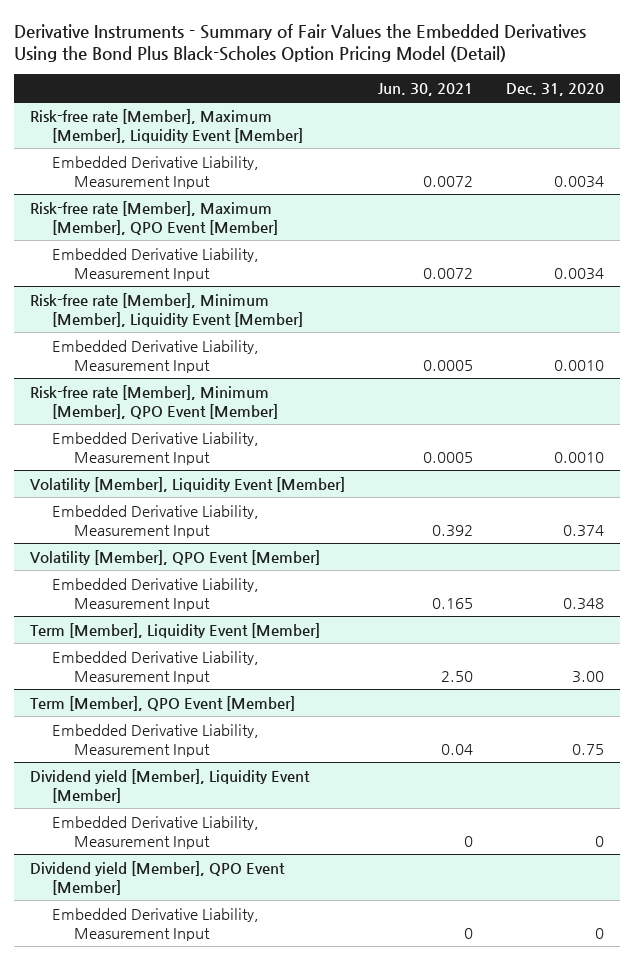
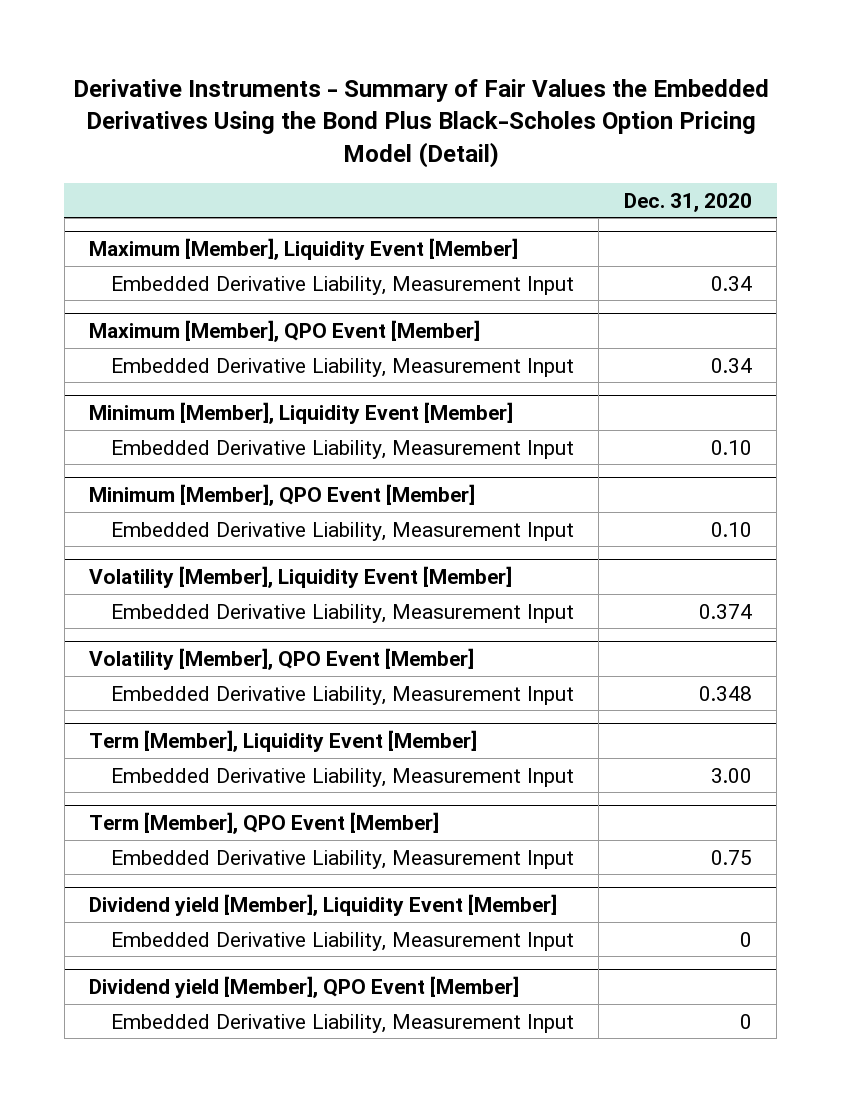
- | Jun. 30, 2021 | Dec. 31, 2020
+ | Dec. 31, 2020
- Risk-free rate [Member], Maximum [Member], Liquidity Event [Member]
- Embedded Derivative Liability, Measurement Input | 0.0072 | 0.0034
- Risk-free rate [Member], Maximum [Member], QPO Event [Member]
- Embedded Derivative Liability, Measurement Input | 0.0072 | 0.0034
- Risk-free rate [Member], Minimum [Member], Liquidity Event [Member]
- Embedded Derivative Liability, Measurement Input | 0.0005 | 0.0010
- Risk-free rate [Member], Minimum [Member], QPO Event [Member]
- Embedded Derivative Liability, Measurement Input | 0.0005 | 0.0010
+ Maximum [Member], Liquidity Event [Member]
+ Embedded Derivative Liability, Measurement Input | 0.34
+ Maximum [Member], QPO Event [Member]
+ Embedded Derivative Liability, Measurement Input | 0.34
+ Minimum [Member], Liquidity Event [Member]
+ Embedded Derivative Liability, Measurement Input | 0.10
+ Minimum [Member], QPO Event [Member]
+ Embedded Derivative Liability, Measurement Input | 0.10

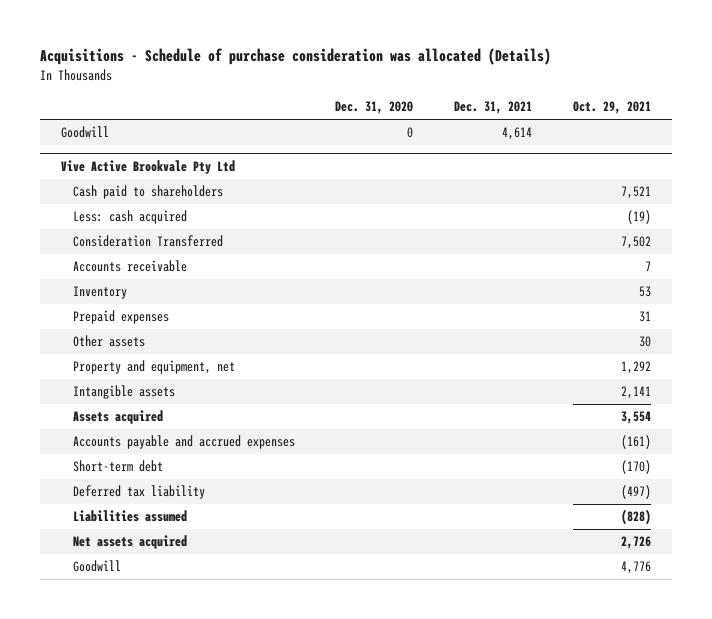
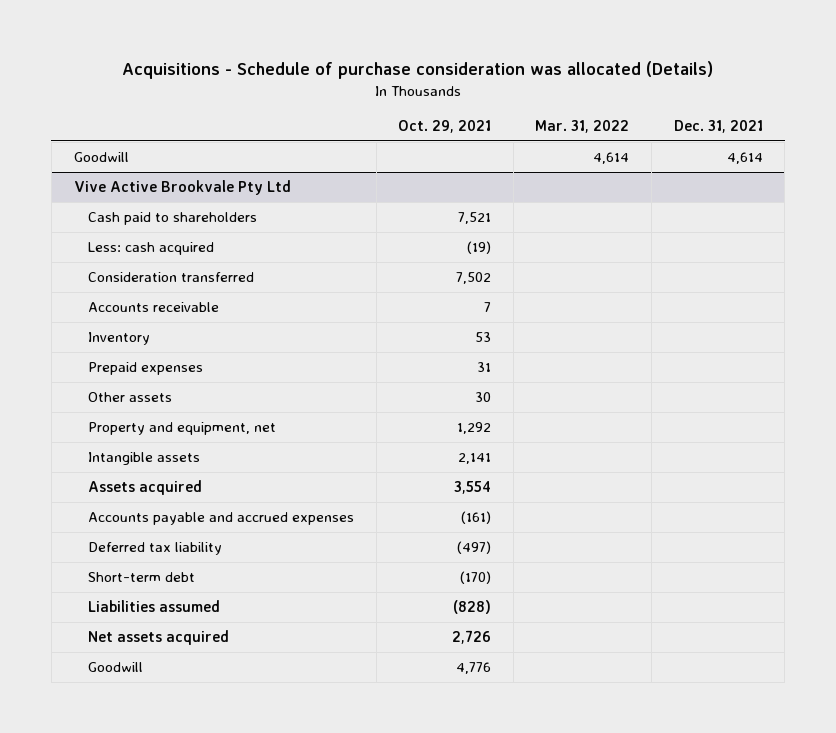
- | Dec. 31, 2020 | Dec. 31, 2021 | Oct. 29, 2021
+ | Oct. 29, 2021 | Mar. 31, 2022 | Dec. 31, 2021
@ Vive Active Brookvale Pty Ltd
- Consideration Transferred | | | 7,502
+ Consideration transferred | 7,502 | |
moved down: Short-term debt | (170) | |

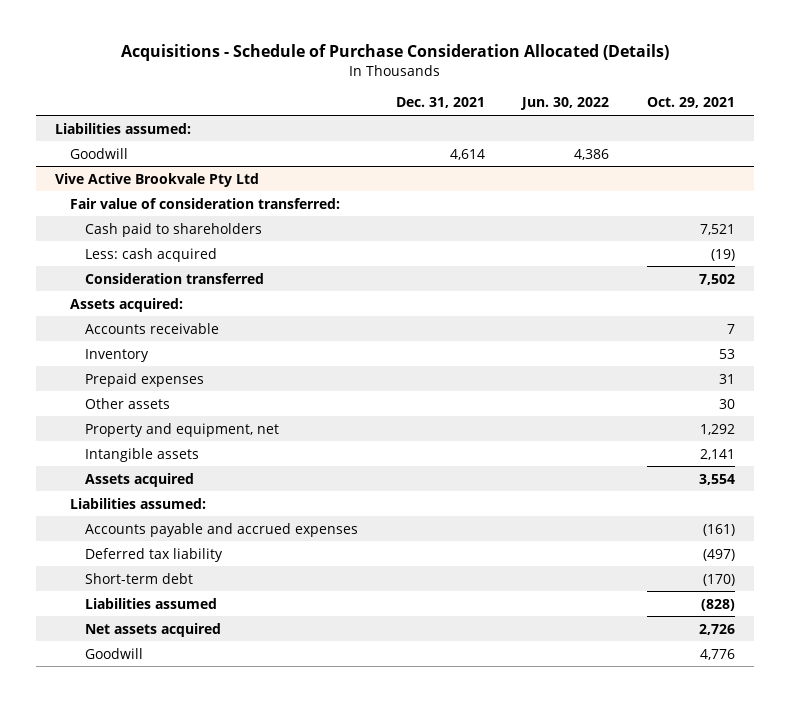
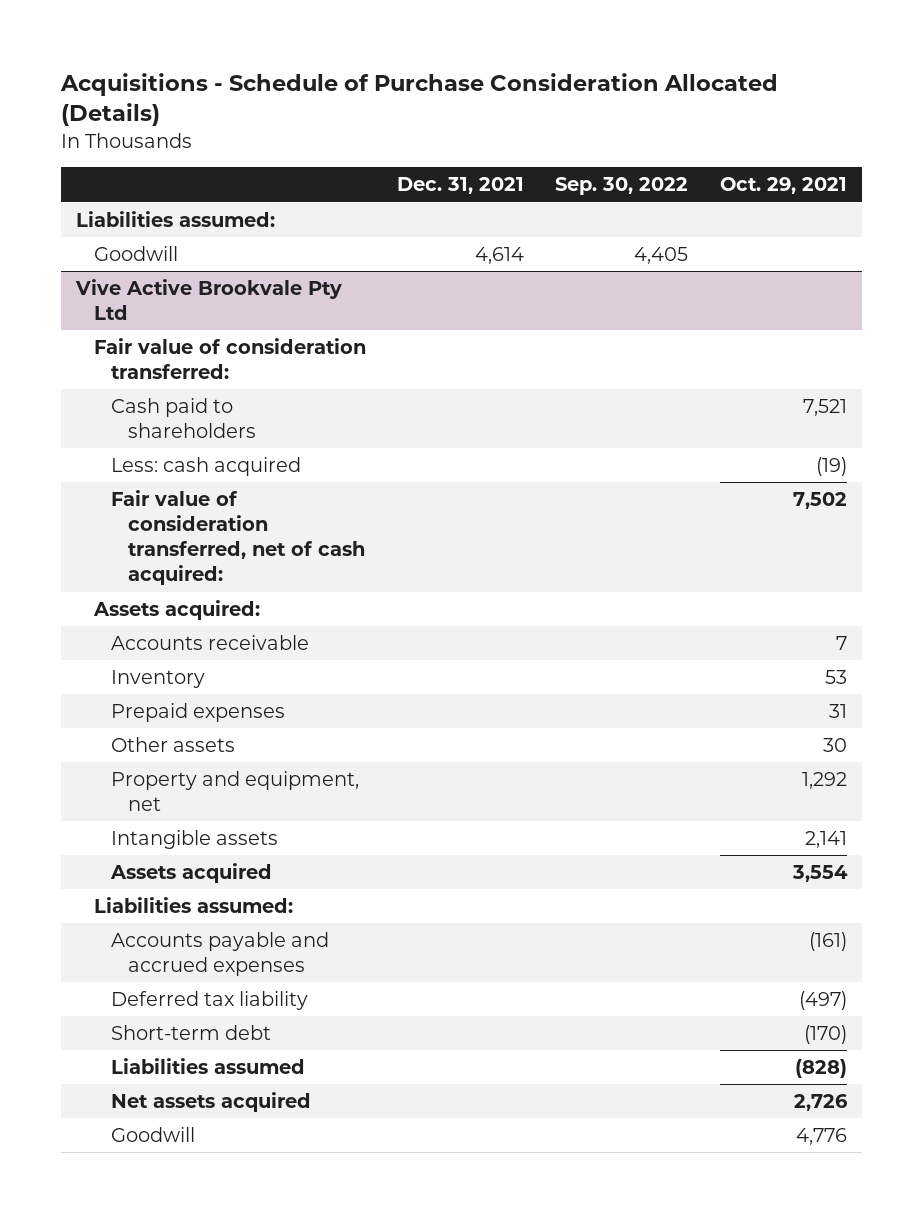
- | Dec. 31, 2021 | Jun. 30, 2022 | Oct. 29, 2021
+ | Dec. 31, 2021 | Sep. 30, 2022 | Oct. 29, 2021
@ Vive Active Brookvale Pty Ltd
- Consideration transferred | | | 7,502
+ Fair value of consideration transferred, net of cash acquired: | | | 7,502

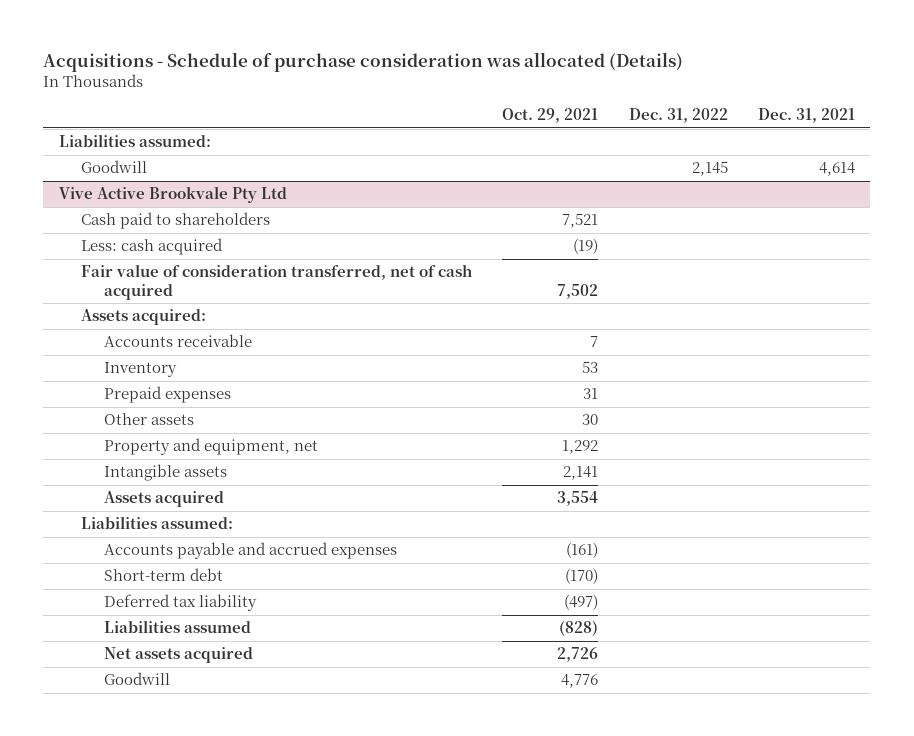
- Acquisitions - Schedule of Purchase Consideration Allocated (Details)
+ Acquisitions - Schedule of purchase consideration was allocated (Details)
- | Dec. 31, 2021 | Sep. 30, 2022 | Oct. 29, 2021
+ | Oct. 29, 2021 | Dec. 31, 2022 | Dec. 31, 2021
@ Vive Active Brookvale Pty Ltd
- Fair value of consideration transferred:
- Fair value of consideration transferred, net of cash acquired: | | | 7,502
+ Fair value of consideration transferred, net of cash acquired | 7,502 | |
moved down: Deferred tax liability | (497) | |

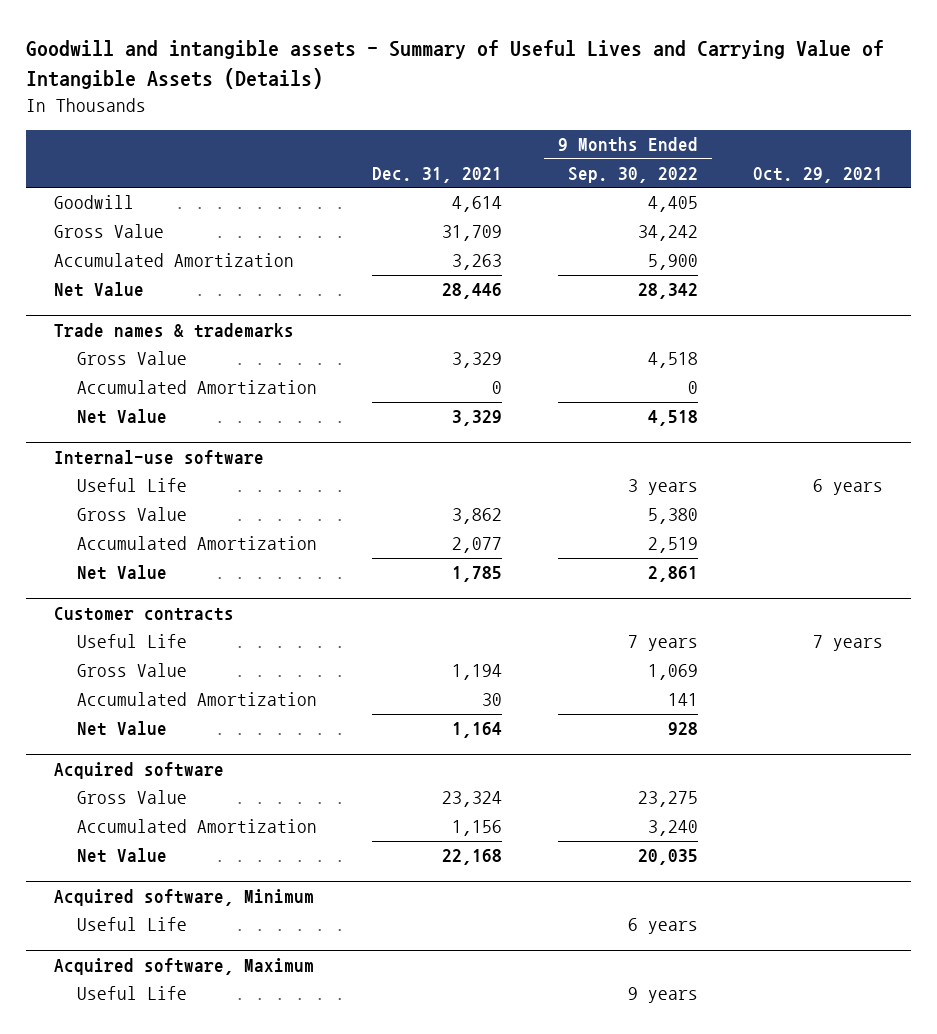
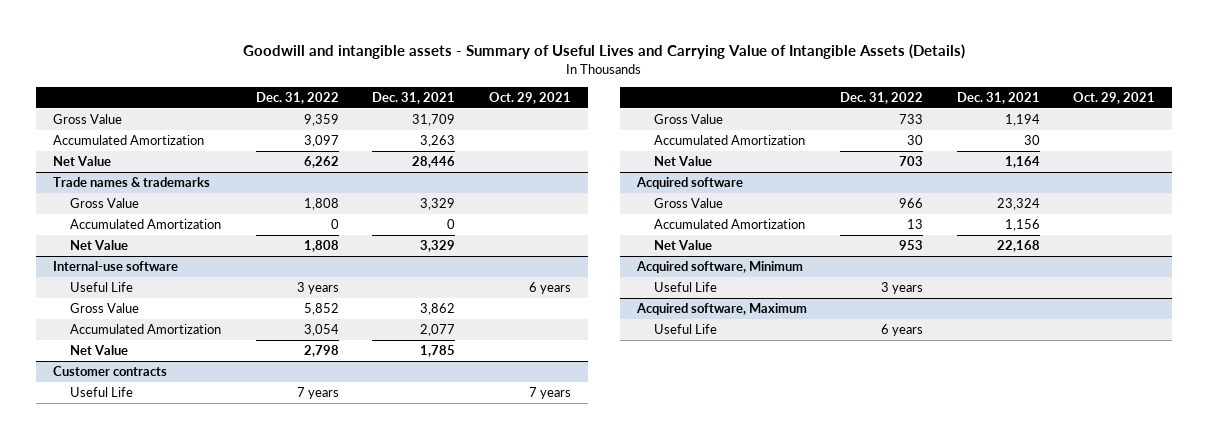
- | Dec. 31, 2021 | 9 Months Ended Sep. 30, 2022 | Oct. 29, 2021
+ | Dec. 31, 2022 | Dec. 31, 2021 | Oct. 29, 2021
- Goodwill | 4,614 | 4,405 |

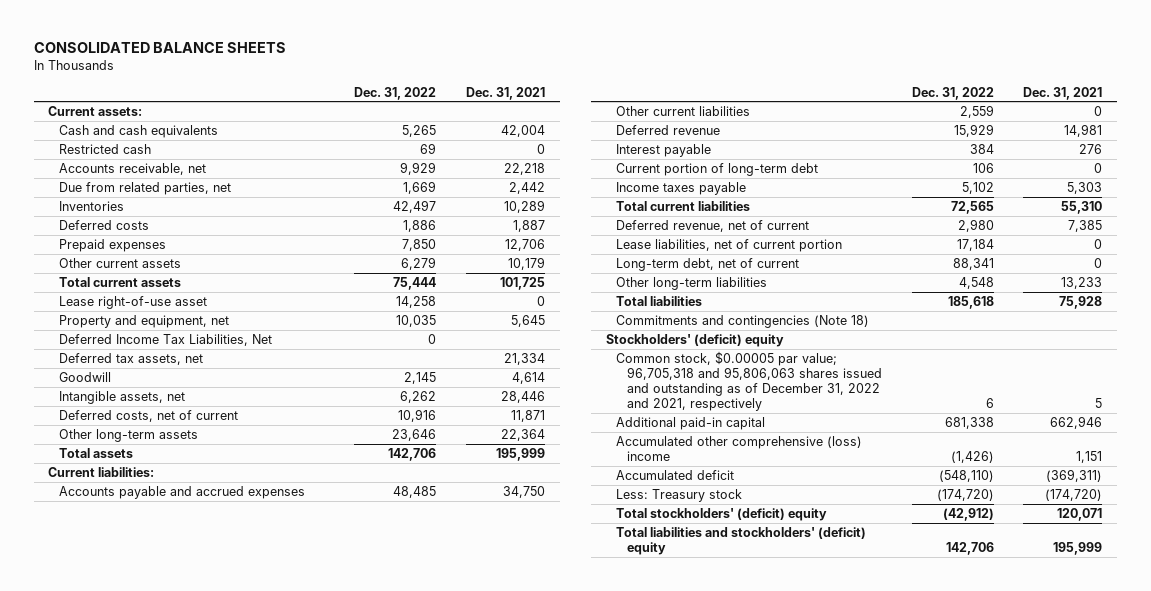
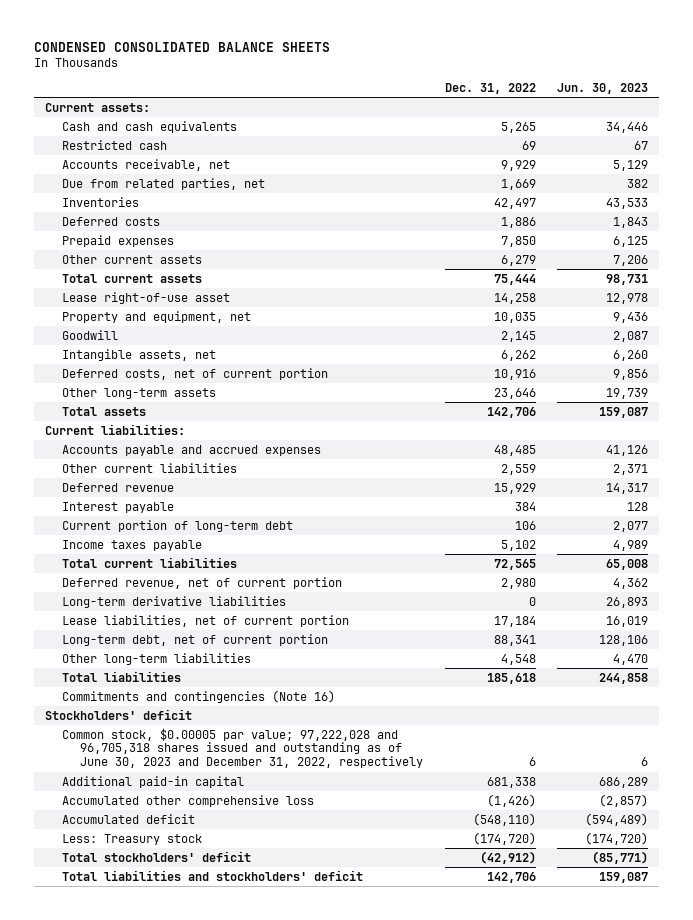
- CONSOLIDATED BALANCE SHEETS
+ CONDENSED CONSOLIDATED BALANCE SHEETS
- | Dec. 31, 2022 | Dec. 31, 2021
+ | Dec. 31, 2022 | Jun. 30, 2023
- Deferred Income Tax Liabilities, Net | 0 |
- Deferred tax assets, net | | 21,334
- Deferred costs, net of current | 10,916 | 11,871
+ Deferred costs, net of current portion | 10,916 | 9,856
- Deferred revenue, net of current | 2,980 | 7,385
+ Deferred revenue, net of current portion | 2,980 | 4,362
+ Long-term derivative liabilities | 0 | 26,893
- Long-term debt, net of current | 88,341 | 0
+ Long-term debt, net of current portion | 88,341 | 128,106
- Commitments and contingencies (Note 18)
- Stockholders' (deficit) equity
- Common stock, $0.00005 par value; 96,705,318 and 95,806,063 shares issued and outstanding as of December 31, 2022 and 2021, respectively | 6 | 5
+ Commitments and contingencies (Note 16)
+ Stockholders' deficit
+ Common stock, $0.00005 par value; 97,222,028 and 96,705,318 shares issued and outstanding as of June 30, 2023 and December 31, 2022, respectively | 6 | 6
- Accumulated other comprehensive (loss) income | (1,426) | 1,151
+ Accumulated other comprehensive loss | (1,426) | (2,857)
- Total stockholders' (deficit) equity | (42,912) | 120,071
- Total liabilities and stockholders' (deficit) equity | 142,706 | 195,999
+ Total stockholders' deficit | (42,912) | (85,771)
+ Total liabilities and stockholders' deficit | 142,706 | 159,087

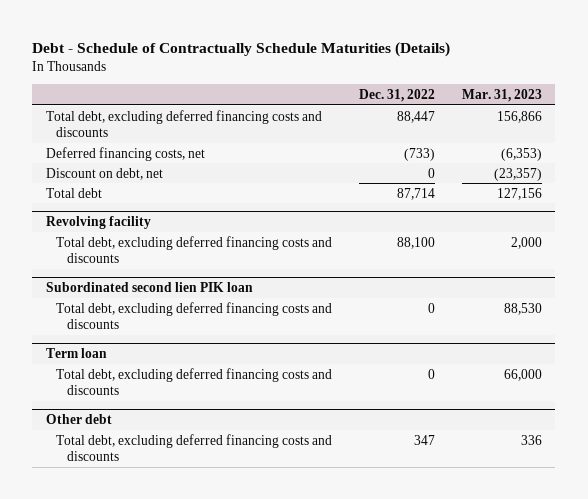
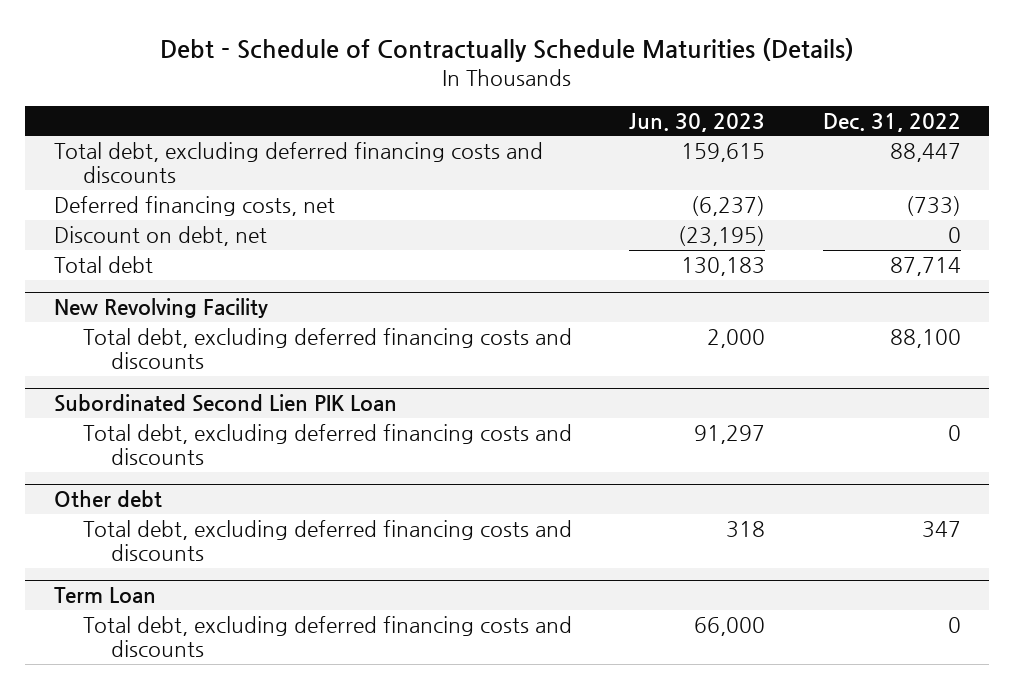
- | Dec. 31, 2022 | Mar. 31, 2023
+ | Jun. 30, 2023 | Dec. 31, 2022
- Revolving facility
+ New Revolving Facility
- Subordinated second lien PIK loan
- Total debt, excluding deferred financing costs and discounts | 0 | 88,530
- Term loan
+ Subordinated Second Lien PIK Loan
+ Term Loan
+ Total debt, excluding deferred financing costs and discounts | 66,000 | 0

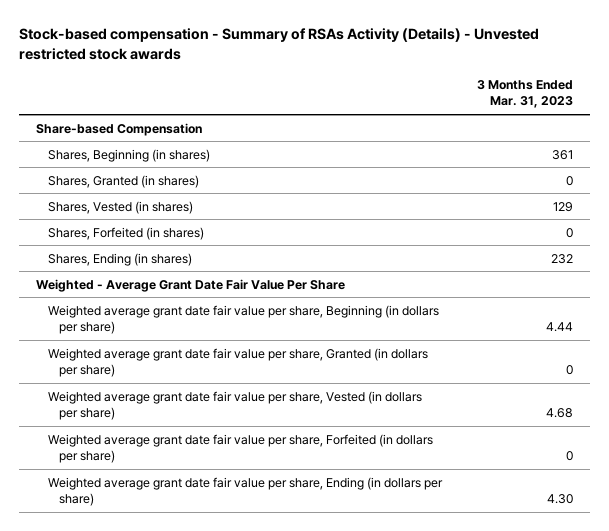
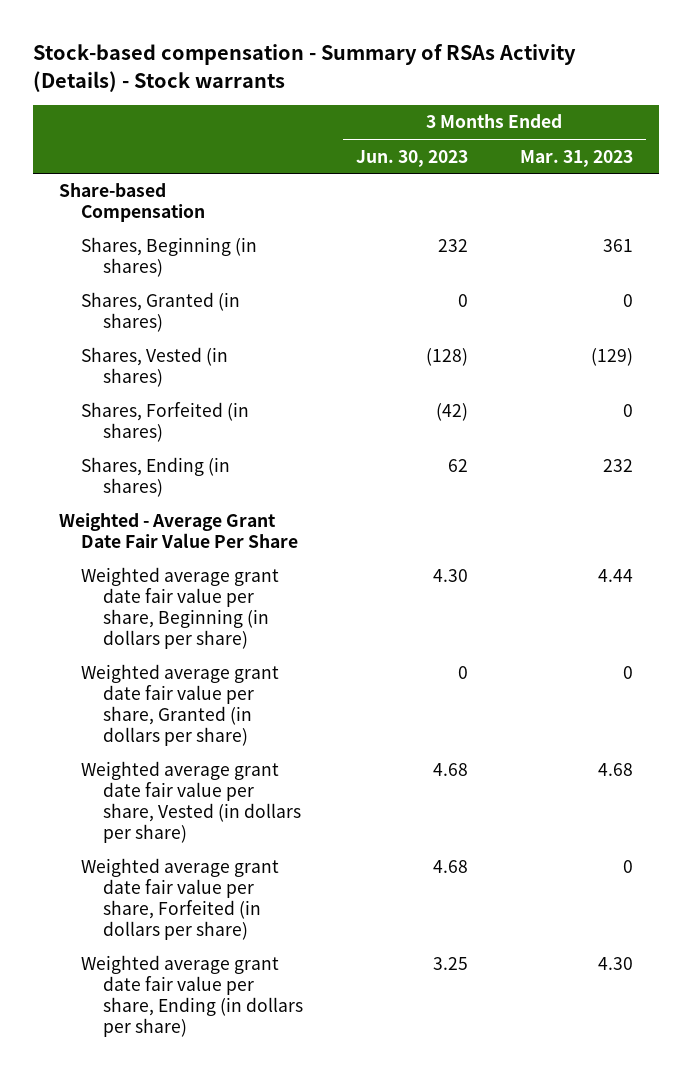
- Stock-based compensation - Summary of RSAs Activity (Details) - Unvested restricted stock awards
+ Stock-based compensation - Summary of RSAs Activity (Details) - Stock warrants
- | 3 Months Ended Mar. 31, 2023
+ | 3 Months Ended Jun. 30, 2023 | 3 Months Ended Mar. 31, 2023
- Shares, Vested (in shares) | 129
+ Shares, Vested (in shares) | (128) | (129)

